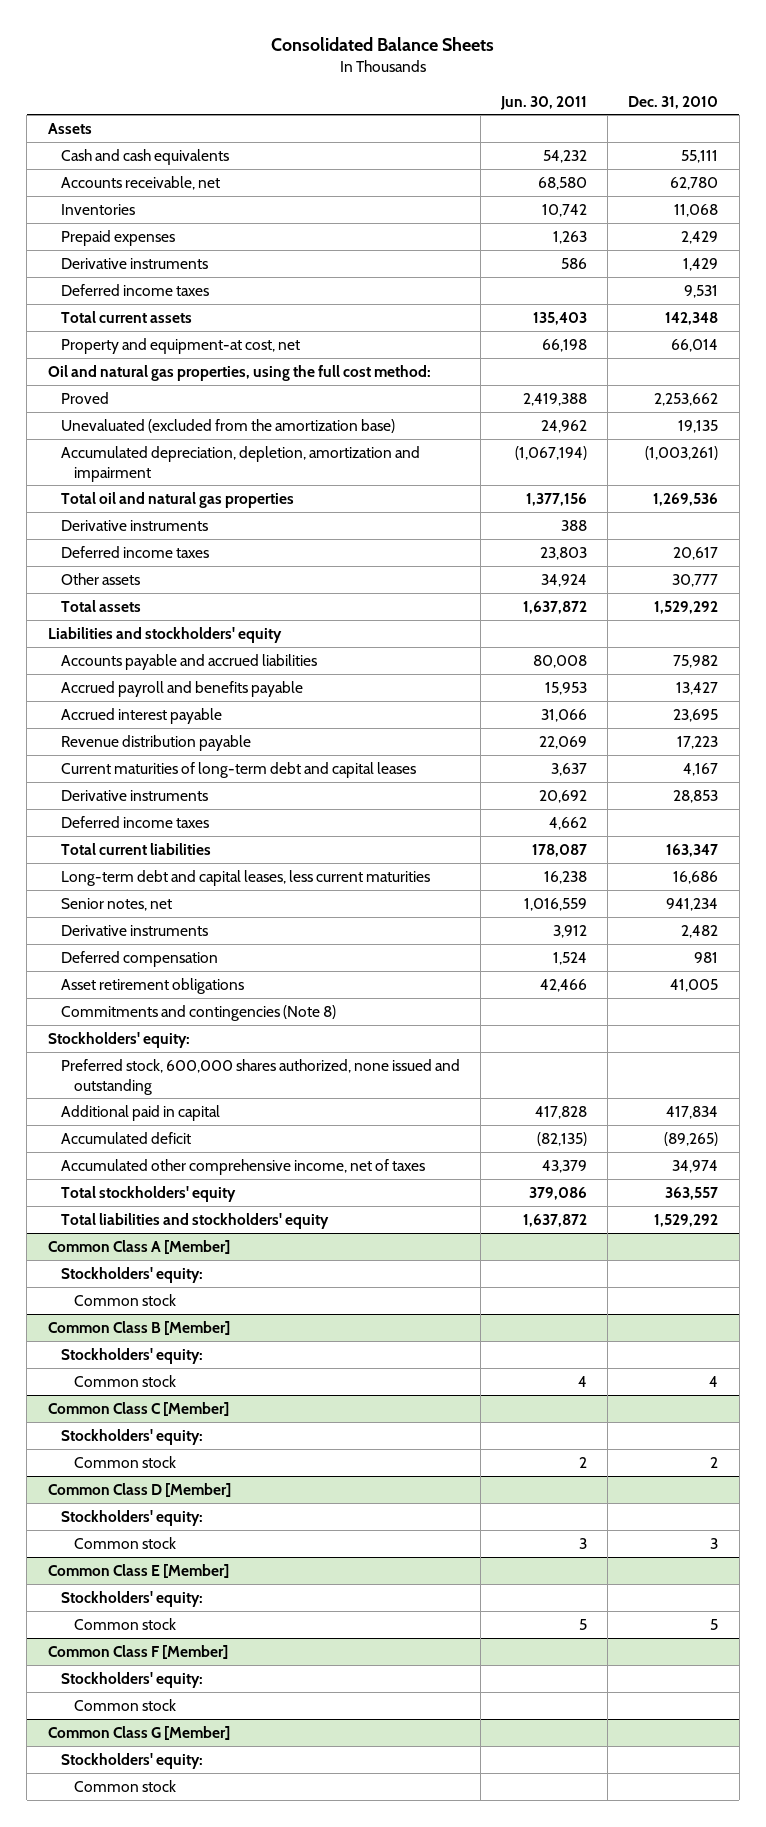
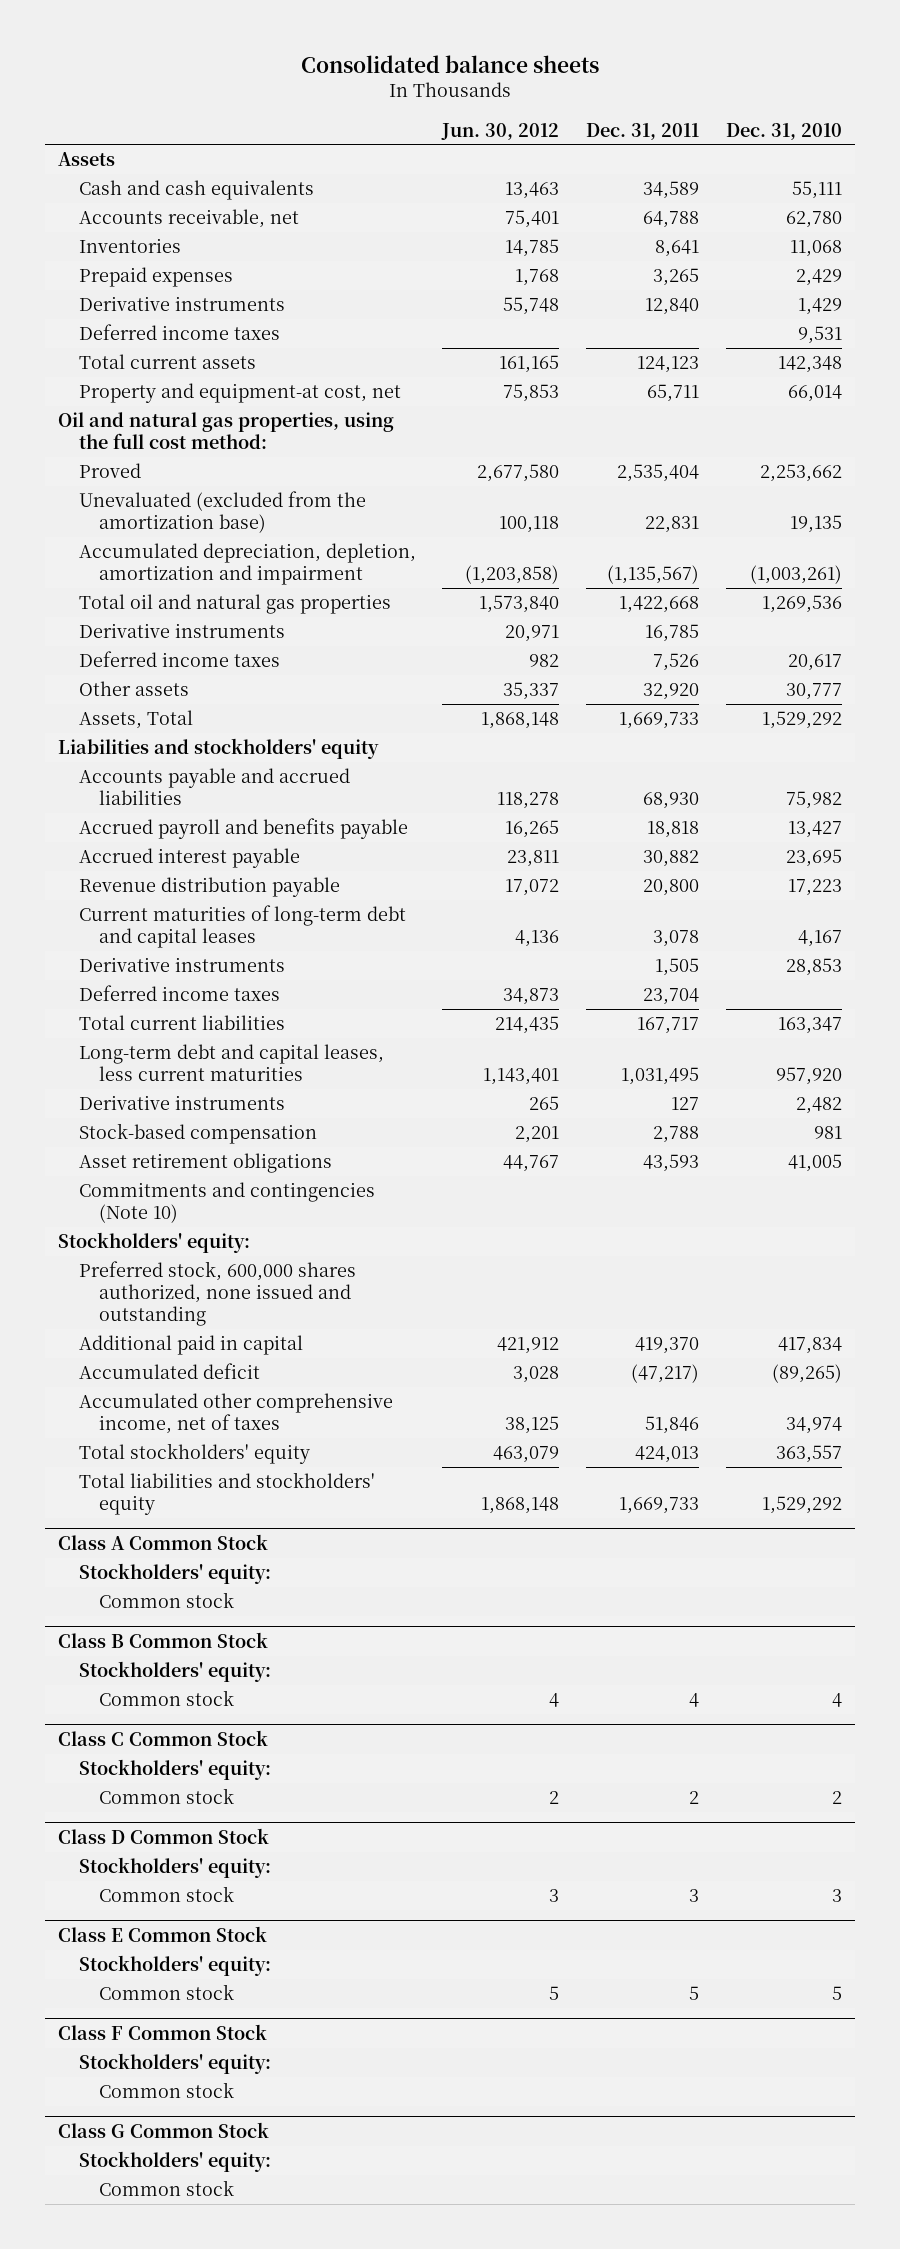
- Consolidated Balance Sheets
+ Consolidated balance sheets
- | Jun. 30, 2011 | Dec. 31, 2010
+ | Jun. 30, 2012 | Dec. 31, 2011 | Dec. 31, 2010
- Total assets | 1,637,872 | 1,529,292
+ Assets, Total | 1,868,148 | 1,669,733 | 1,529,292
- Long-term debt and capital leases, less current maturities | 16,238 | 16,686
- Senior notes, net | 1,016,559 | 941,234
+ Long-term debt and capital leases, less current maturities | 1,143,401 | 1,031,495 | 957,920
- Deferred compensation | 1,524 | 981
+ Stock-based compensation | 2,201 | 2,788 | 981
- Commitments and contingencies (Note 8)
+ Commitments and contingencies (Note 10)
- Common Class A [Member]
+ Class A Common Stock
- Common Class B [Member]
+ Class B Common Stock
- Common Class C [Member]
+ Class C Common Stock
- Common Class D [Member]
+ Class D Common Stock
- Common Class E [Member]
+ Class E Common Stock
- Common Class F [Member]
+ Class F Common Stock
- Common Class G [Member]
+ Class G Common Stock

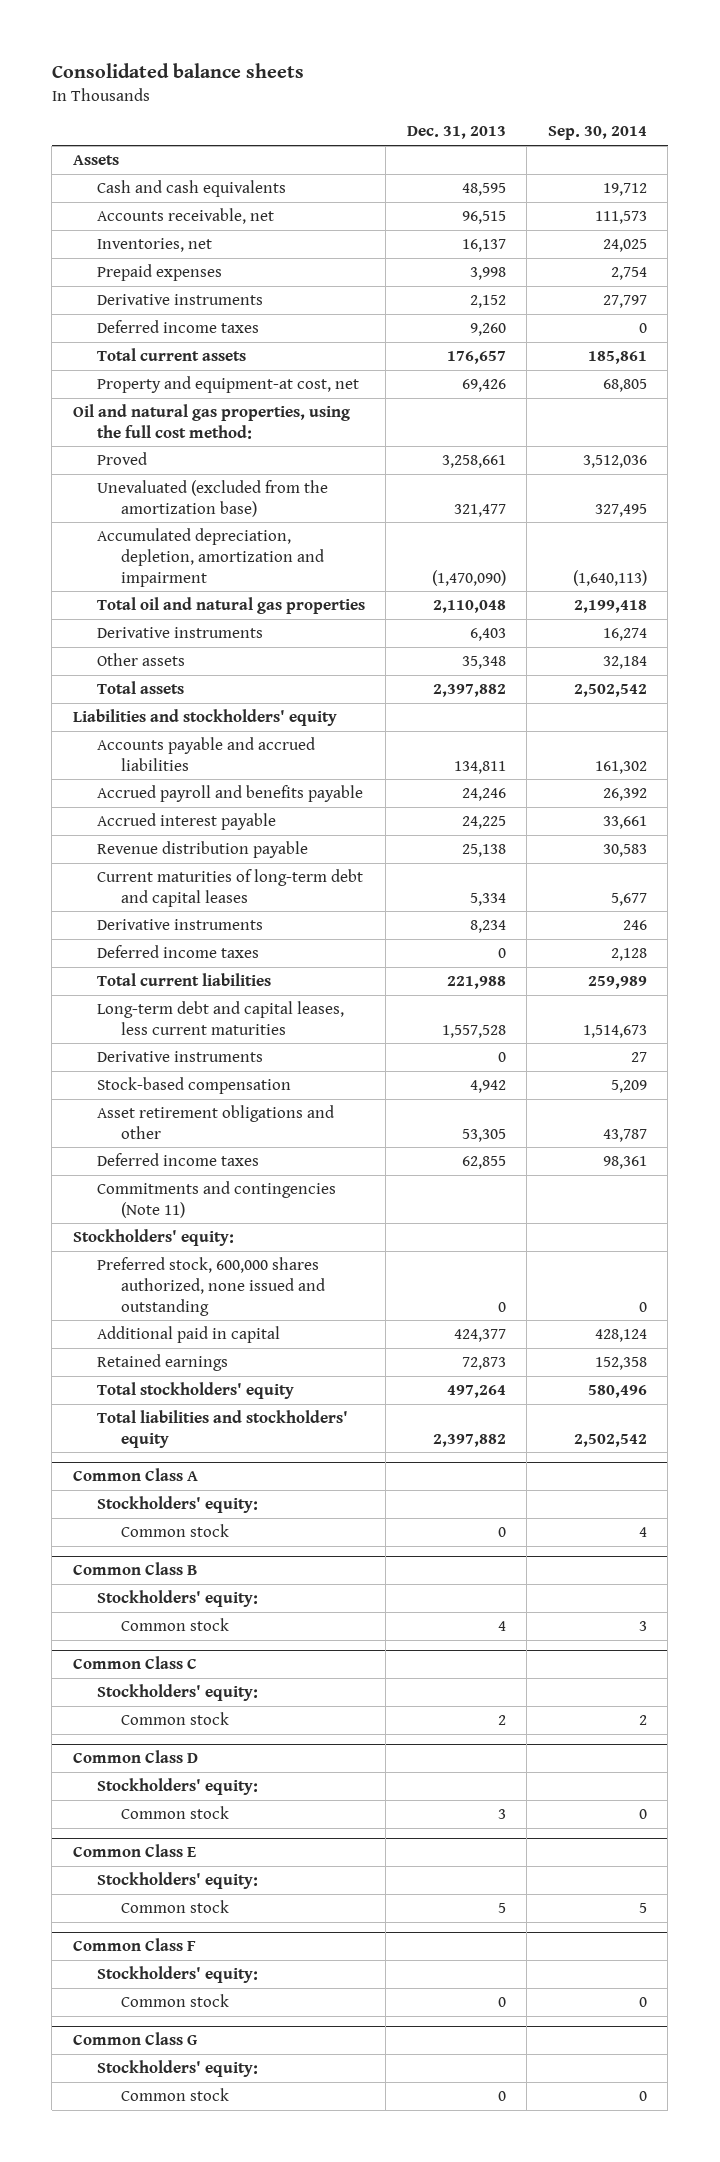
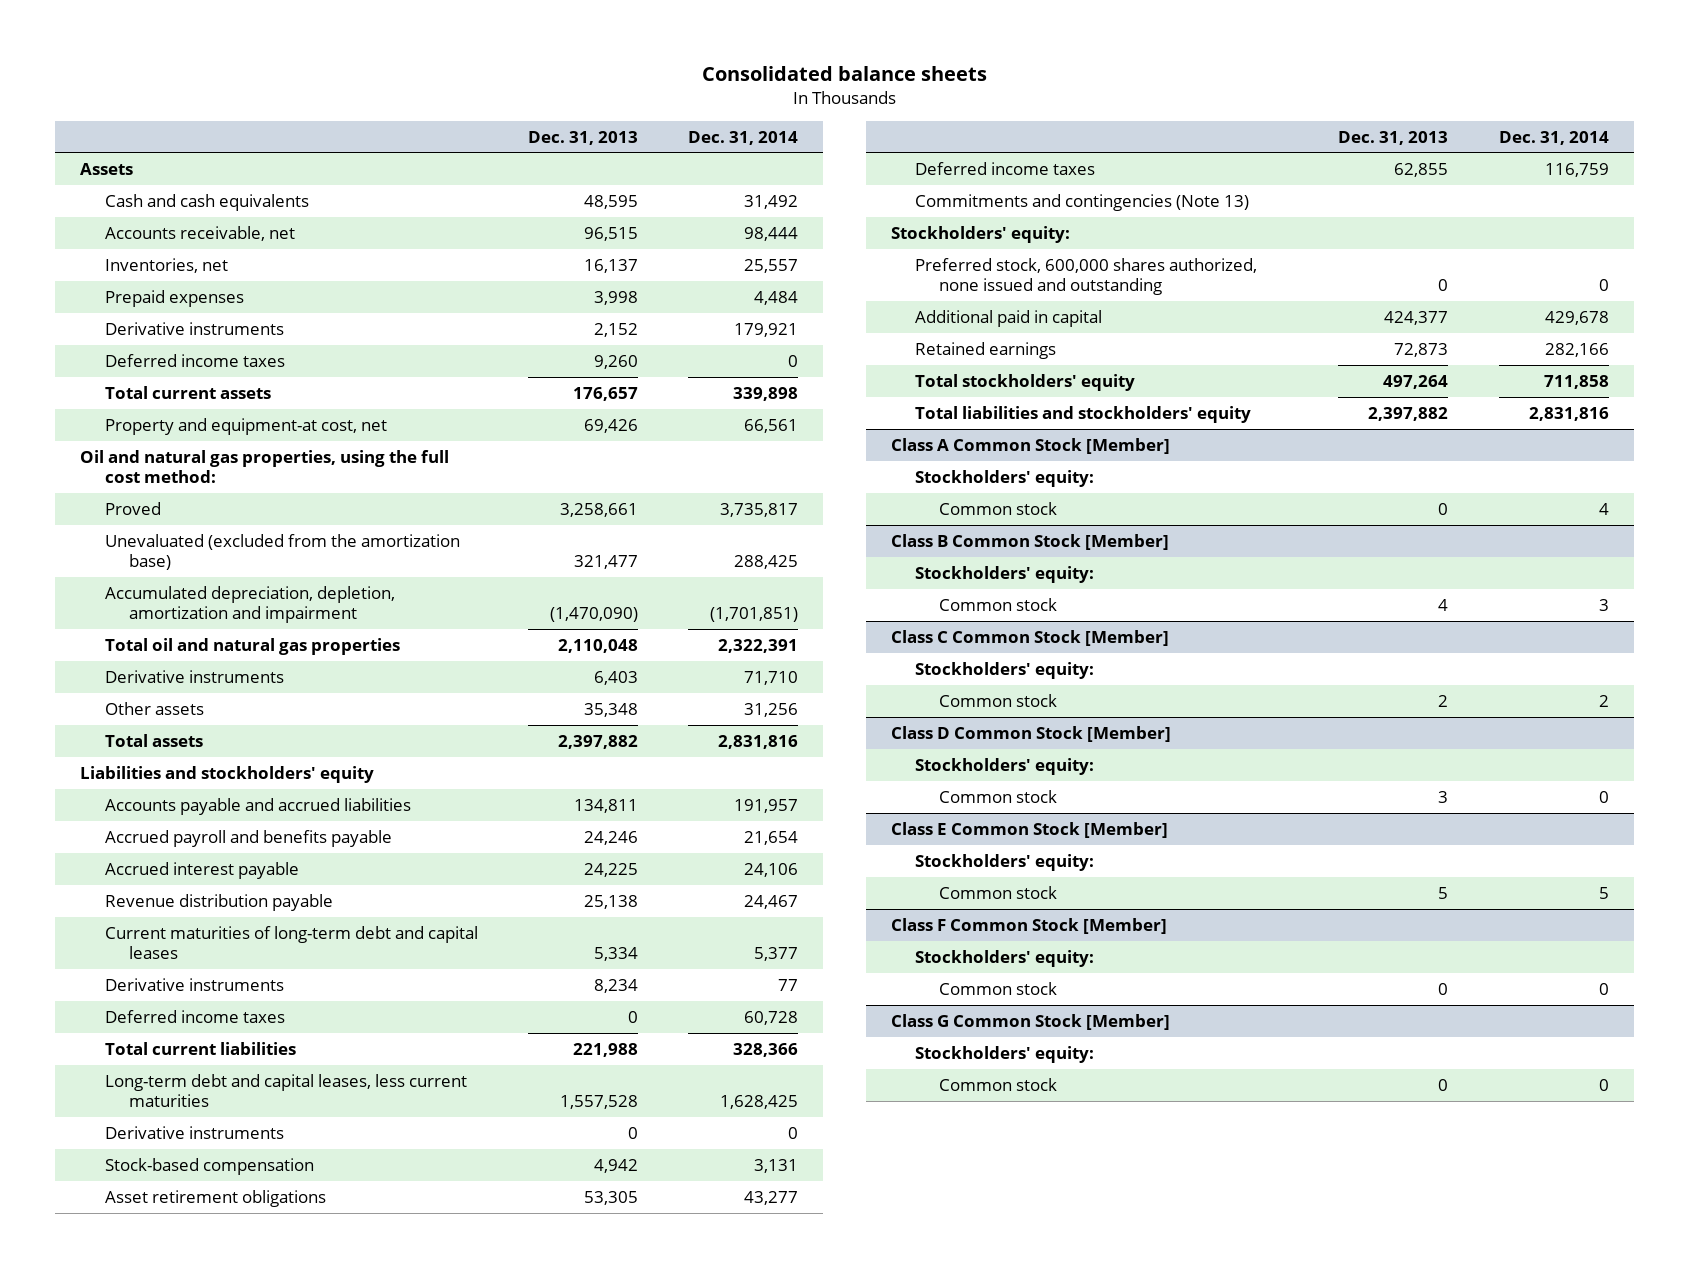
- | Dec. 31, 2013 | Sep. 30, 2014
+ | Dec. 31, 2013 | Dec. 31, 2014
- Asset retirement obligations and other | 53,305 | 43,787
+ Asset retirement obligations | 53,305 | 43,277
- Commitments and contingencies (Note 11)
+ Commitments and contingencies (Note 13)
- Common Class A
+ Class A Common Stock [Member]
- Common Class B
+ Class B Common Stock [Member]
- Common Class C
+ Class C Common Stock [Member]
- Common Class D
+ Class D Common Stock [Member]
- Common Class E
+ Class E Common Stock [Member]
- Common Class F
+ Class F Common Stock [Member]
- Common Class G
+ Class G Common Stock [Member]

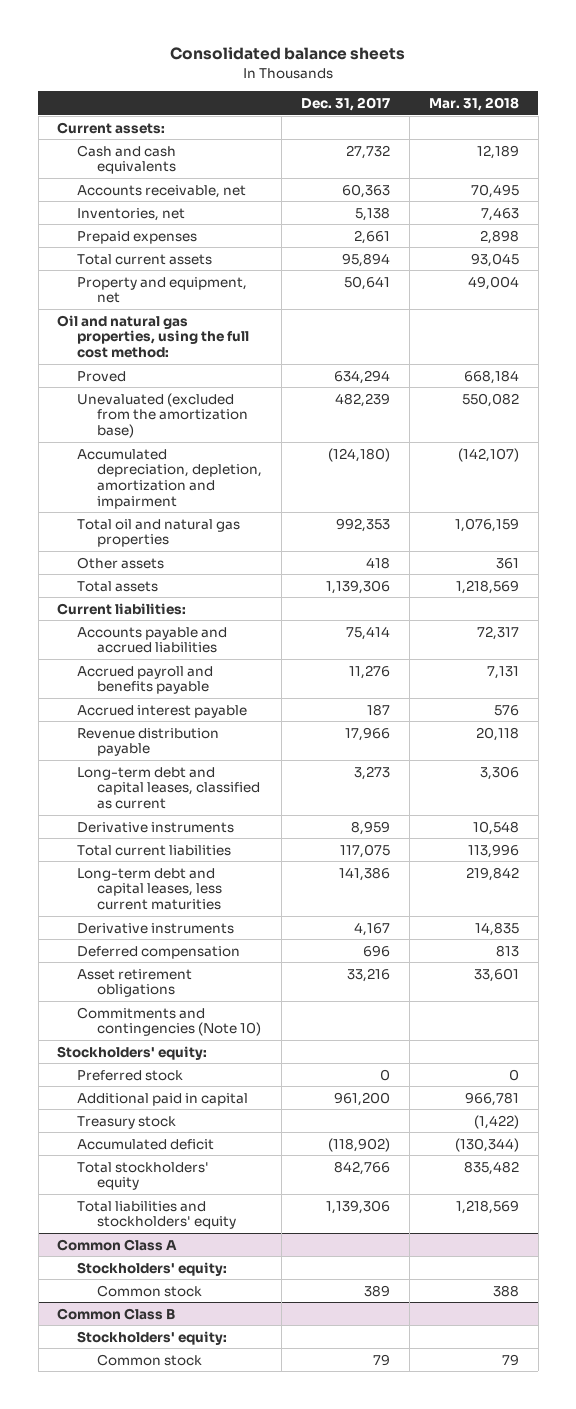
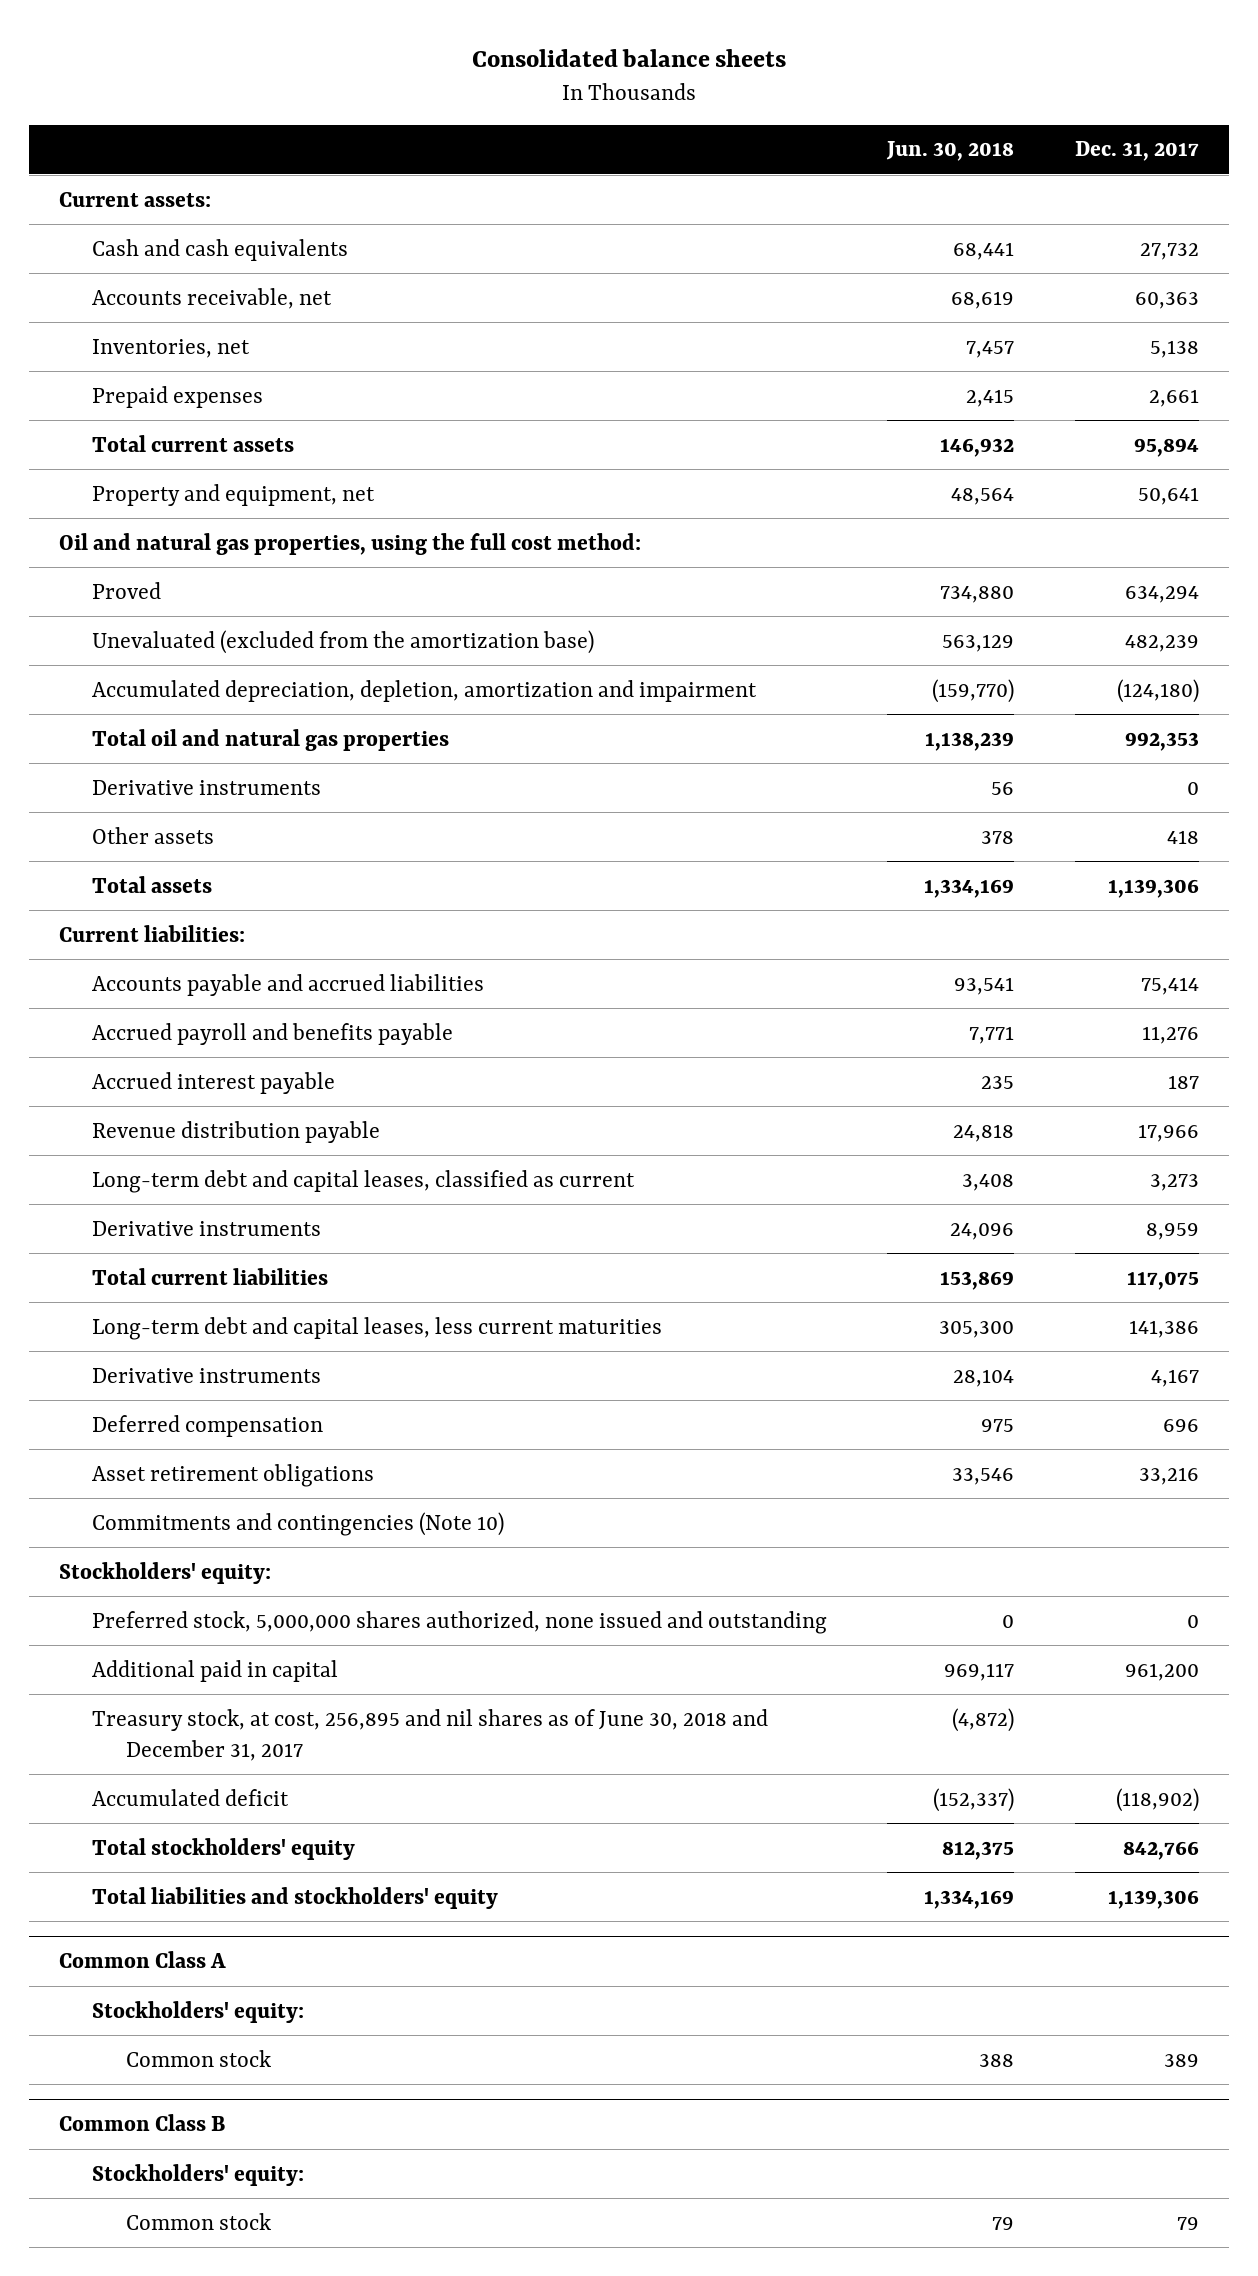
- | Dec. 31, 2017 | Mar. 31, 2018
+ | Jun. 30, 2018 | Dec. 31, 2017
+ Derivative instruments | 56 | 0
- Preferred stock | 0 | 0
+ Preferred stock, 5,000,000 shares authorized, none issued and outstanding | 0 | 0
- Treasury stock | | (1,422)
+ Treasury stock, at cost, 256,895 and nil shares as of June 30, 2018 and December 31, 2017 | (4,872) |

